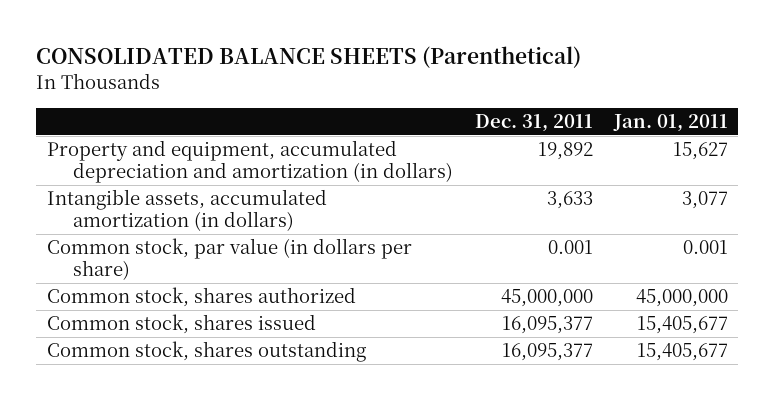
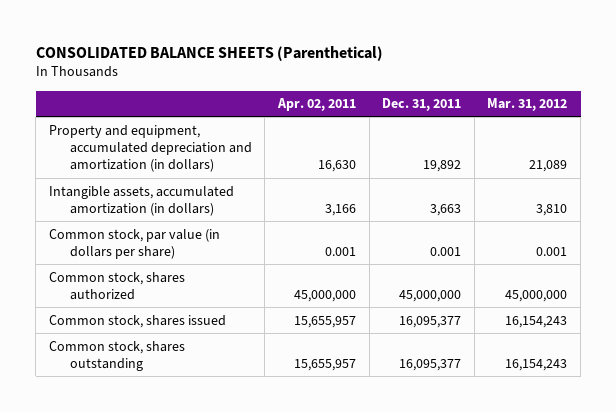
- | Dec. 31, 2011 | Jan. 01, 2011
+ | Apr. 02, 2011 | Dec. 31, 2011 | Mar. 31, 2012
- Intangible assets, accumulated amortization (in dollars) | 3,633 | 3,077
+ Intangible assets, accumulated amortization (in dollars) | 3,166 | 3,663 | 3,810

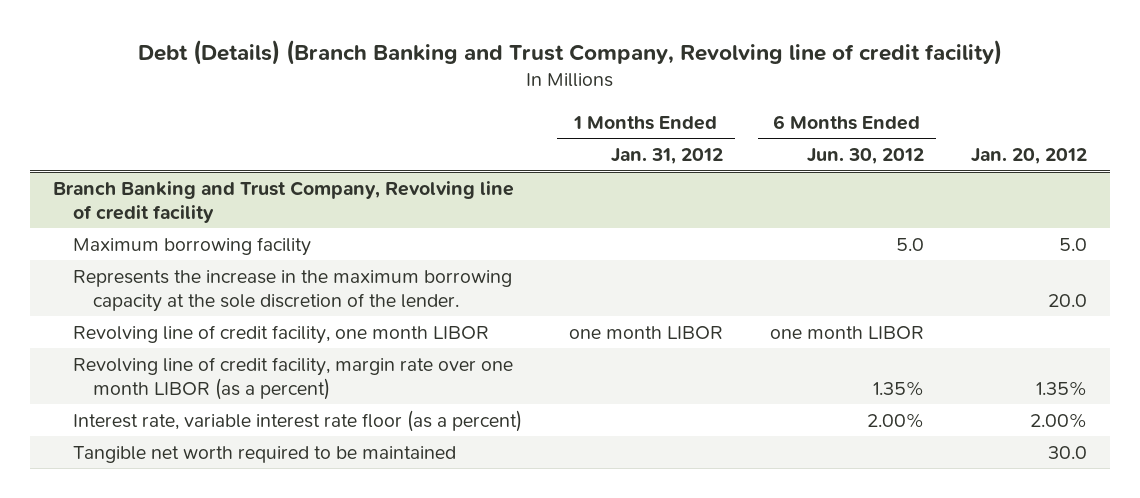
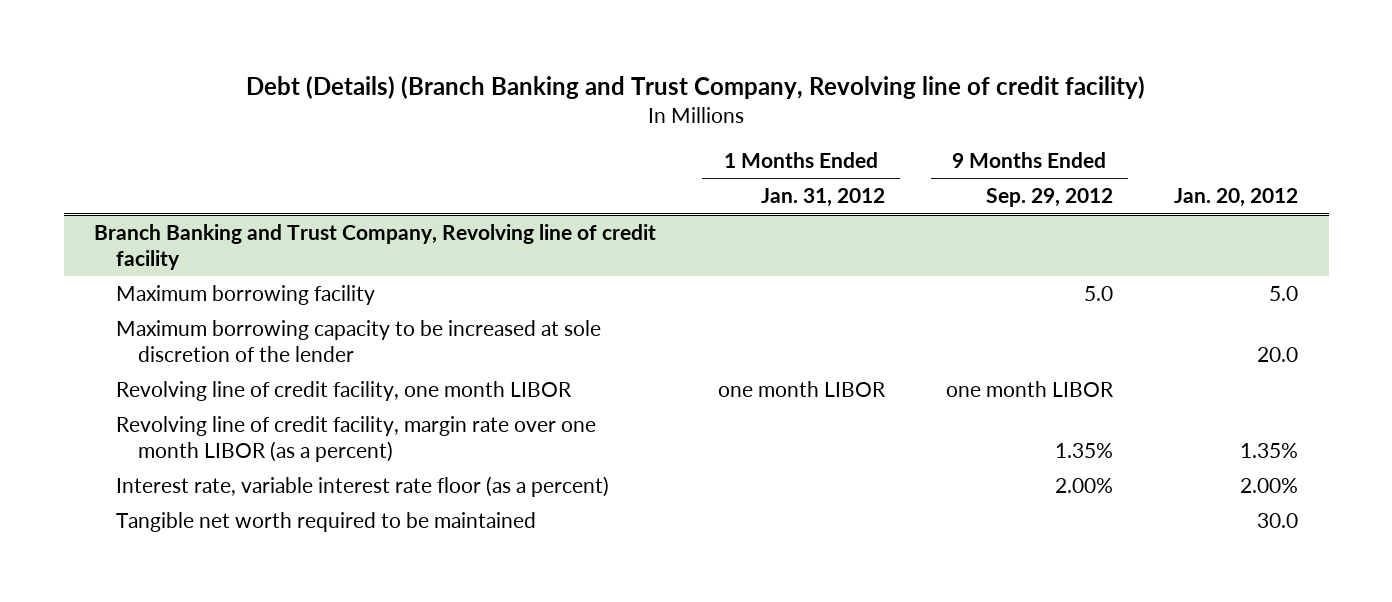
- | 1 Months Ended Jan. 31, 2012 | 6 Months Ended Jun. 30, 2012 | Jan. 20, 2012
+ | 1 Months Ended Jan. 31, 2012 | 9 Months Ended Sep. 29, 2012 | Jan. 20, 2012
@ Branch Banking and Trust Company, Revolving line of credit facility
- Represents the increase in the maximum borrowing capacity at the sole discretion of the lender. | | | 20.0
+ Maximum borrowing capacity to be increased at sole discretion of the lender | | | 20.0

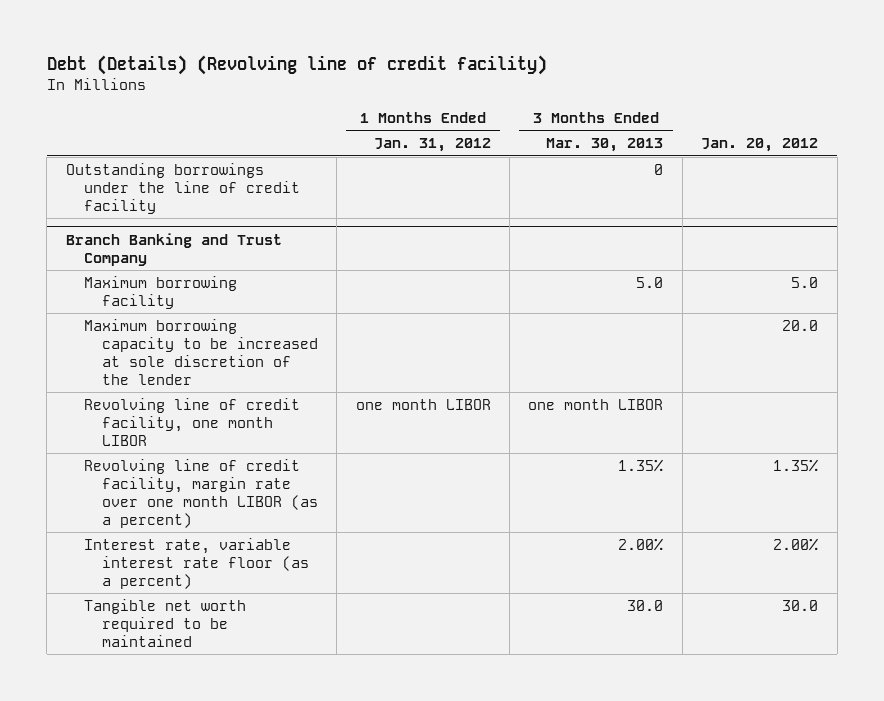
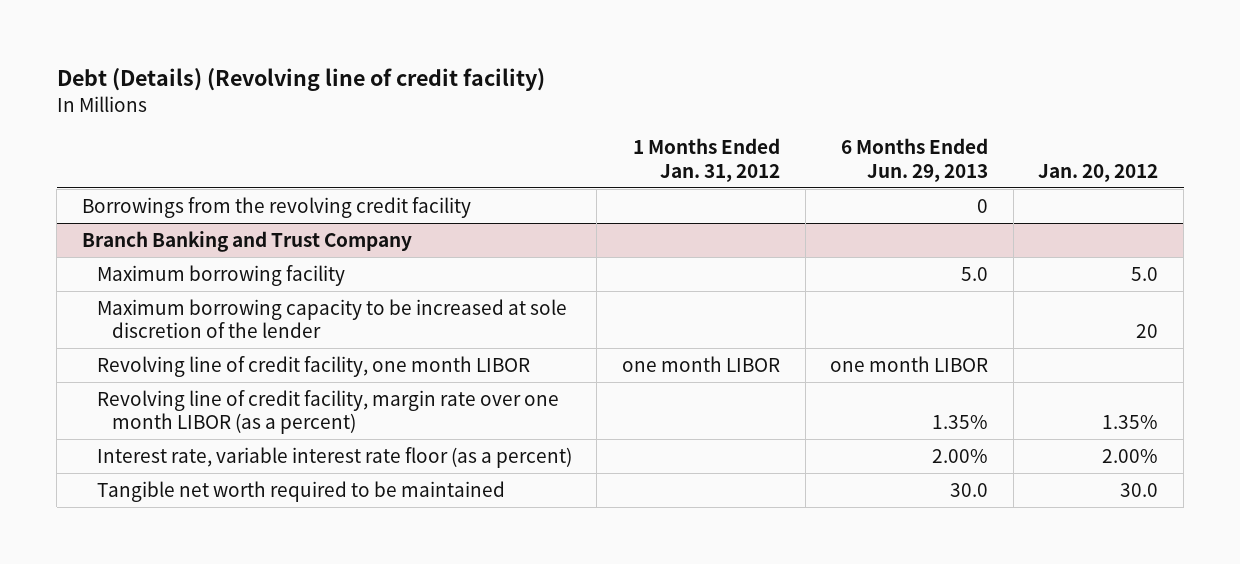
- | 1 Months Ended Jan. 31, 2012 | 3 Months Ended Mar. 30, 2013 | Jan. 20, 2012
+ | 1 Months Ended Jan. 31, 2012 | 6 Months Ended Jun. 29, 2013 | Jan. 20, 2012
- Outstanding borrowings under the line of credit facility | | 0 |
+ Borrowings from the revolving credit facility | | 0 |
@ Branch Banking and Trust Company
- Maximum borrowing capacity to be increased at sole discretion of the lender | | | 20.0
+ Maximum borrowing capacity to be increased at sole discretion of the lender | | | 20

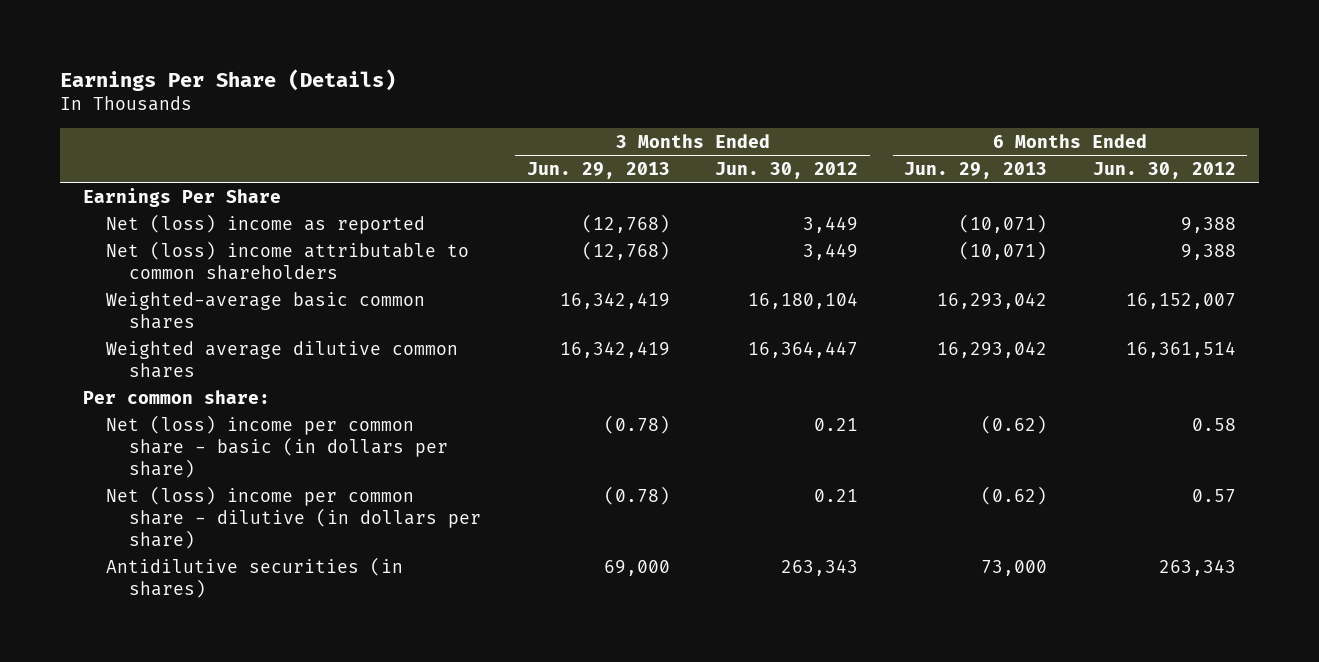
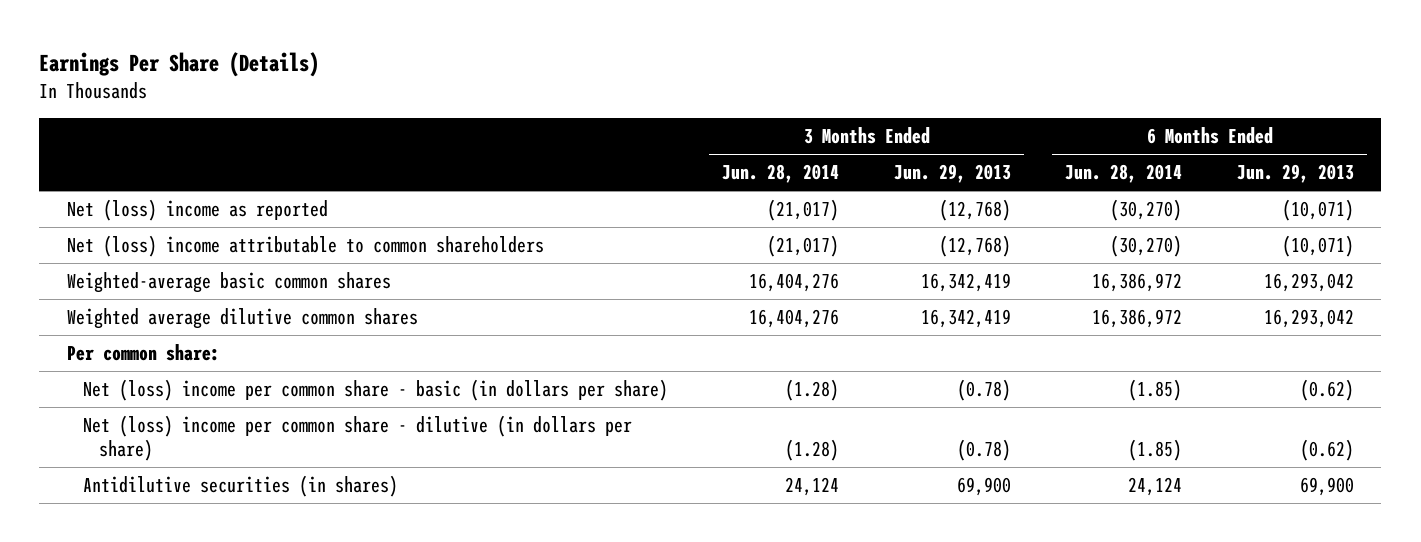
- | 3 Months Ended Jun. 29, 2013 | 3 Months Ended Jun. 30, 2012 | 6 Months Ended Jun. 29, 2013 | 6 Months Ended Jun. 30, 2012
+ | 3 Months Ended Jun. 28, 2014 | 3 Months Ended Jun. 29, 2013 | 6 Months Ended Jun. 28, 2014 | 6 Months Ended Jun. 29, 2013
- Earnings Per Share
- Antidilutive securities (in shares) | 69,000 | 263,343 | 73,000 | 263,343
+ Antidilutive securities (in shares) | 24,124 | 69,900 | 24,124 | 69,900

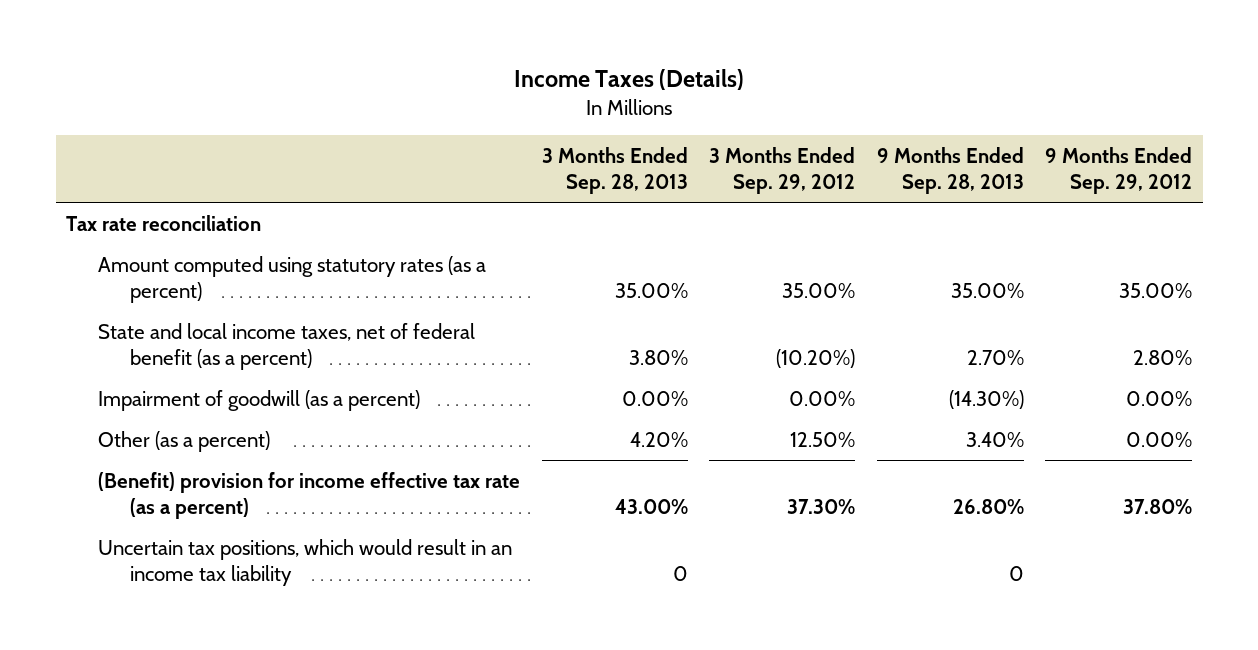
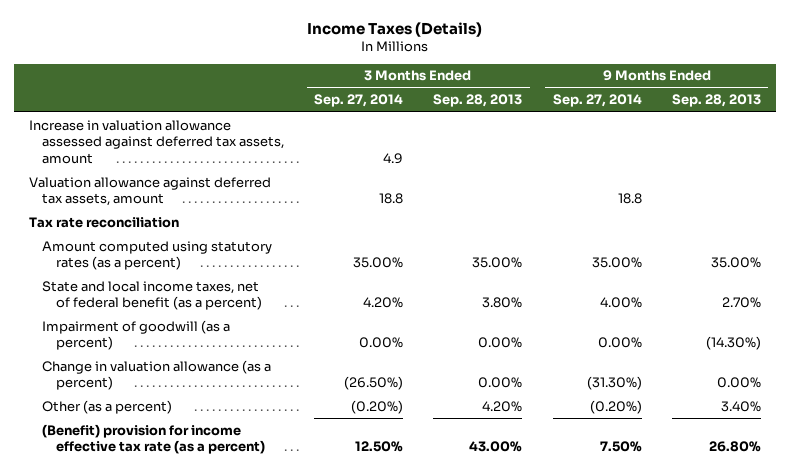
- | 3 Months Ended Sep. 28, 2013 | 3 Months Ended Sep. 29, 2012 | 9 Months Ended Sep. 28, 2013 | 9 Months Ended Sep. 29, 2012
+ | 3 Months Ended Sep. 27, 2014 | 3 Months Ended Sep. 28, 2013 | 9 Months Ended Sep. 27, 2014 | 9 Months Ended Sep. 28, 2013
+ Increase in valuation allowance assessed against deferred tax assets, amount | 4.9 | | |
+ Valuation allowance against deferred tax assets, amount | 18.8 | | 18.8 |
+ Change in valuation allowance (as a percent) | (26.50%) | 0.00% | (31.30%) | 0.00%
- Uncertain tax positions, which would result in an income tax liability | 0 | | 0 |

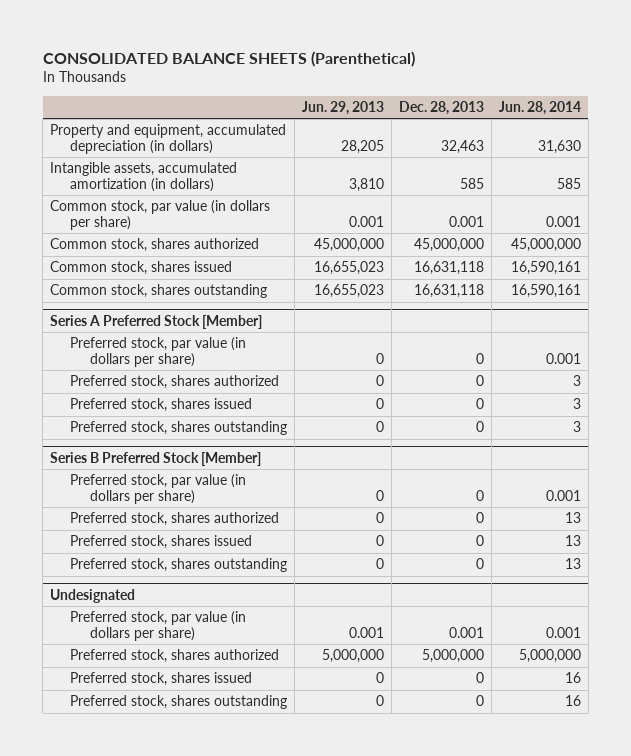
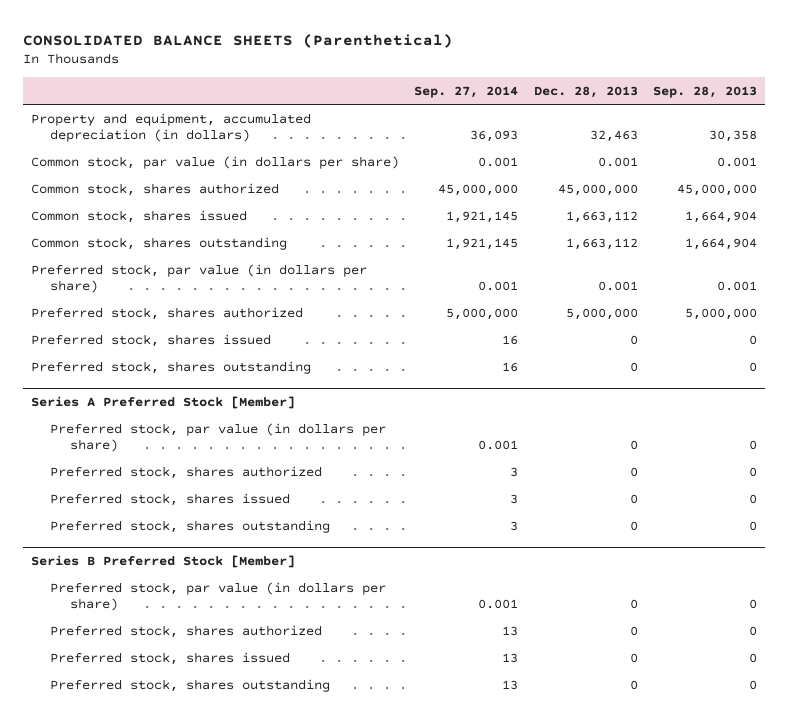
- | Jun. 29, 2013 | Dec. 28, 2013 | Jun. 28, 2014
+ | Sep. 27, 2014 | Dec. 28, 2013 | Sep. 28, 2013
- Intangible assets, accumulated amortization (in dollars) | 3,810 | 585 | 585
- Common stock, shares issued | 16,655,023 | 16,631,118 | 16,590,161
- Common stock, shares outstanding | 16,655,023 | 16,631,118 | 16,590,161
+ Common stock, shares issued | 1,921,145 | 1,663,112 | 1,664,904
+ Common stock, shares outstanding | 1,921,145 | 1,663,112 | 1,664,904
+ Preferred stock, par value (in dollars per share) | 0.001 | 0.001 | 0.001
+ Preferred stock, shares authorized | 5,000,000 | 5,000,000 | 5,000,000
+ Preferred stock, shares issued | 16 | 0 | 0
+ Preferred stock, shares outstanding | 16 | 0 | 0
- Undesignated
- Preferred stock, par value (in dollars per share) | 0.001 | 0.001 | 0.001
- Preferred stock, shares authorized | 5,000,000 | 5,000,000 | 5,000,000
- Preferred stock, shares issued | 0 | 0 | 16
- Preferred stock, shares outstanding | 0 | 0 | 16

